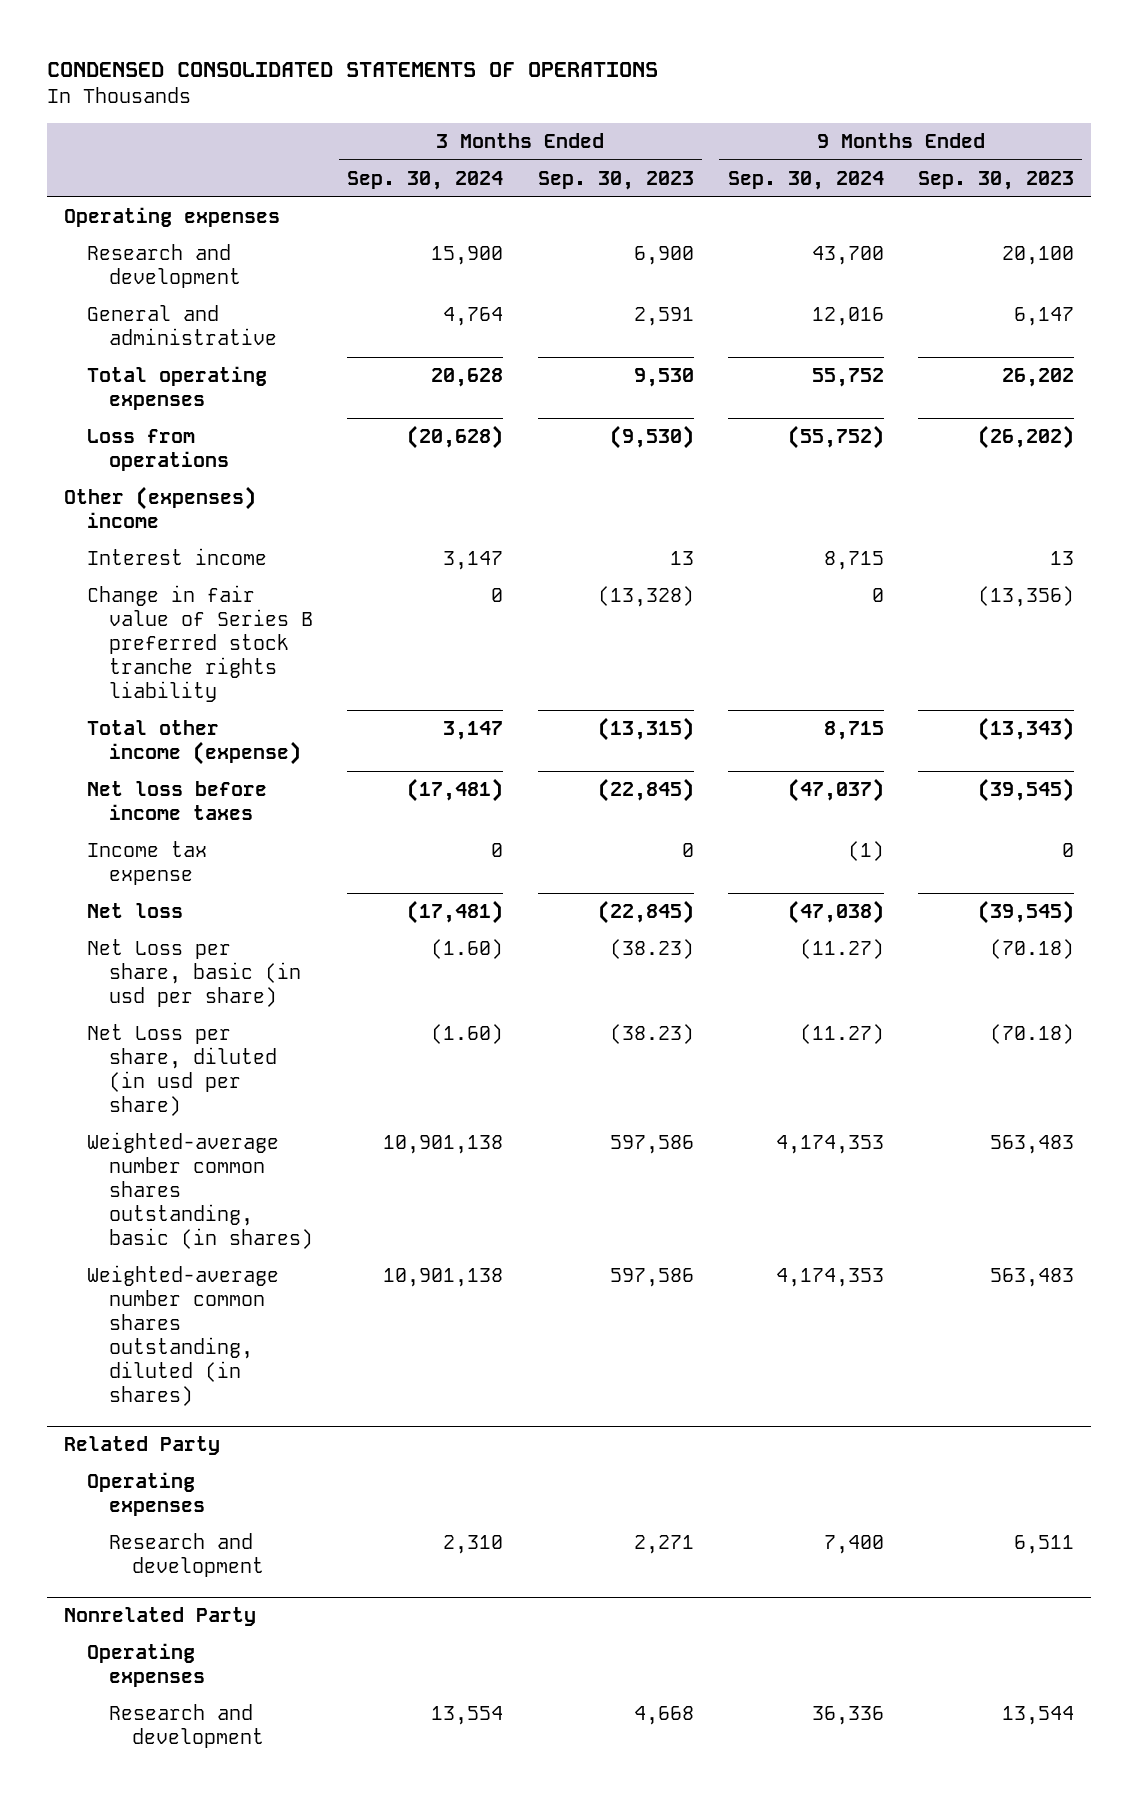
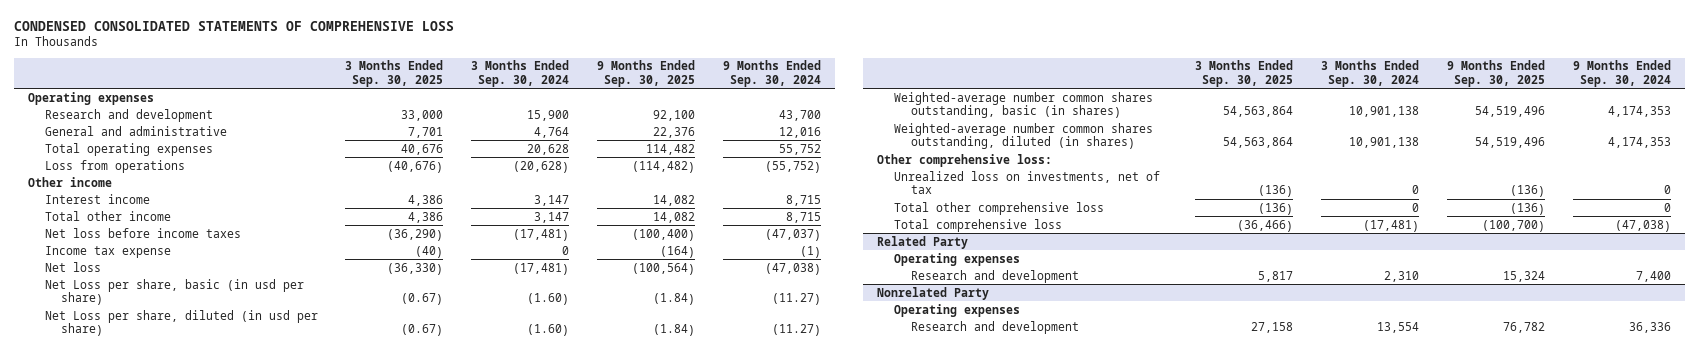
- CONDENSED CONSOLIDATED STATEMENTS OF OPERATIONS
+ CONDENSED CONSOLIDATED STATEMENTS OF COMPREHENSIVE LOSS
- | 3 Months Ended Sep. 30, 2024 | 3 Months Ended Sep. 30, 2023 | 9 Months Ended Sep. 30, 2024 | 9 Months Ended Sep. 30, 2023
+ | 3 Months Ended Sep. 30, 2025 | 3 Months Ended Sep. 30, 2024 | 9 Months Ended Sep. 30, 2025 | 9 Months Ended Sep. 30, 2024
- Other (expenses) income
+ Other income
- Change in fair value of Series B preferred stock tranche rights liability | 0 | (13,328) | 0 | (13,356)
- Total other income (expense) | 3,147 | (13,315) | 8,715 | (13,343)
+ Total other income | 4,386 | 3,147 | 14,082 | 8,715
+ Other comprehensive loss:
+ Unrealized loss on investments, net of tax | (136) | 0 | (136) | 0
+ Total other comprehensive loss | (136) | 0 | (136) | 0
+ Total comprehensive loss | (36,466) | (17,481) | (100,700) | (47,038)

